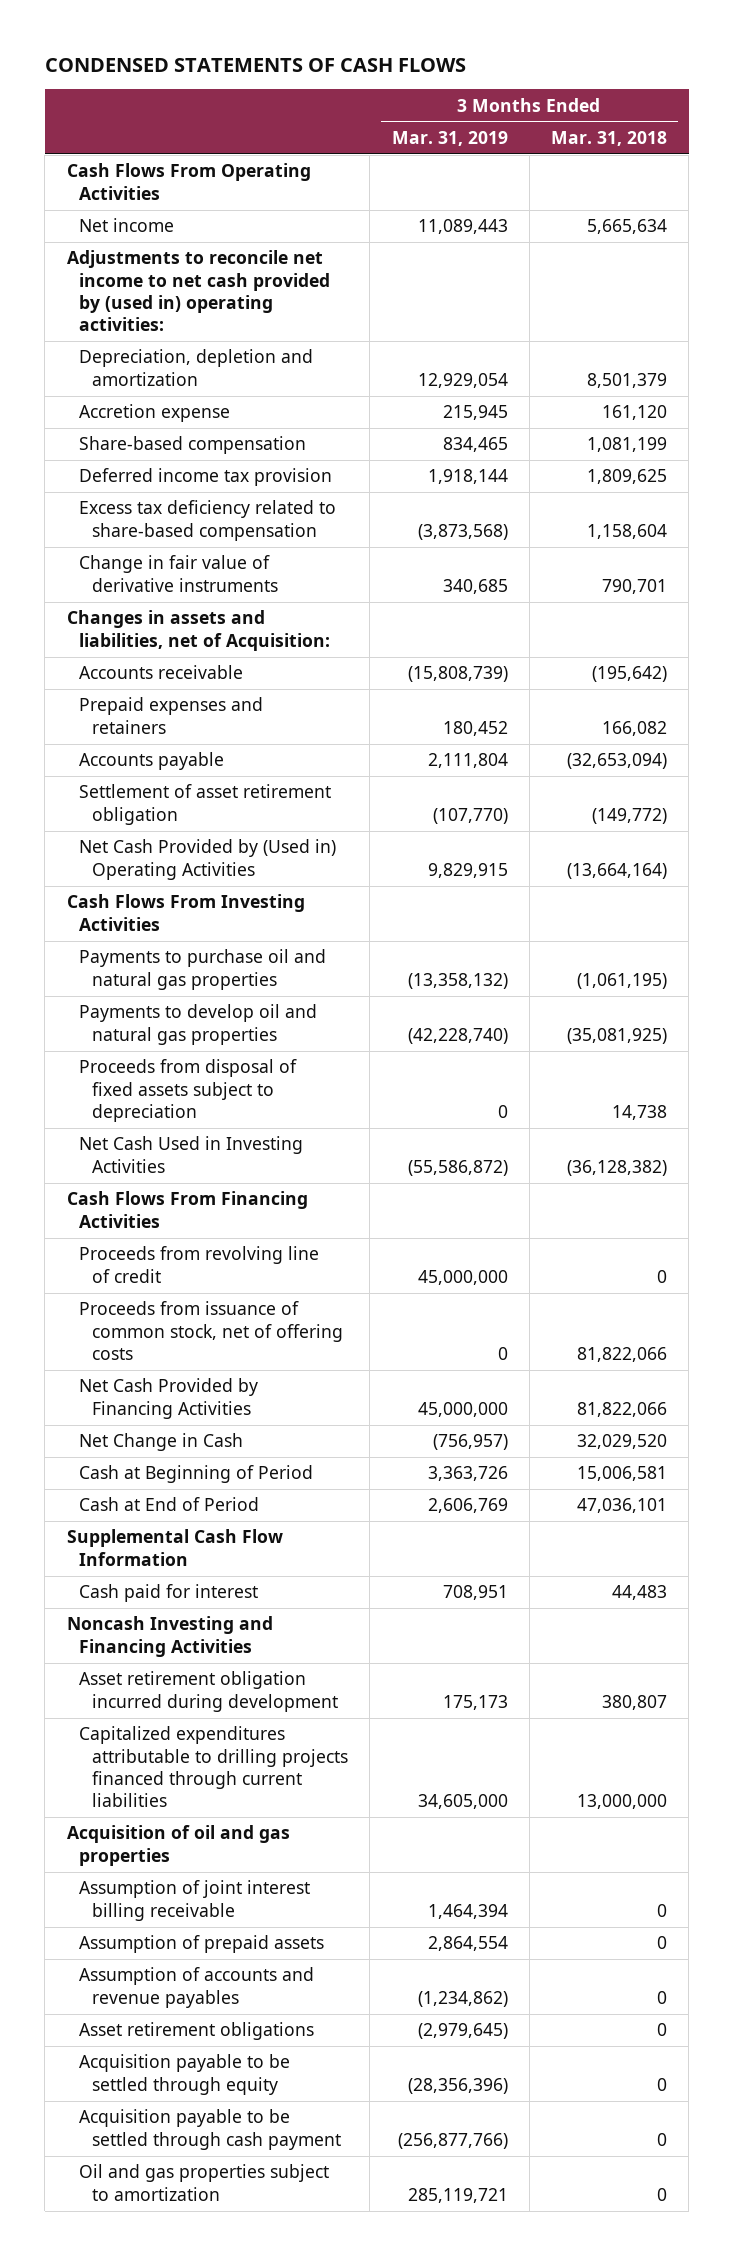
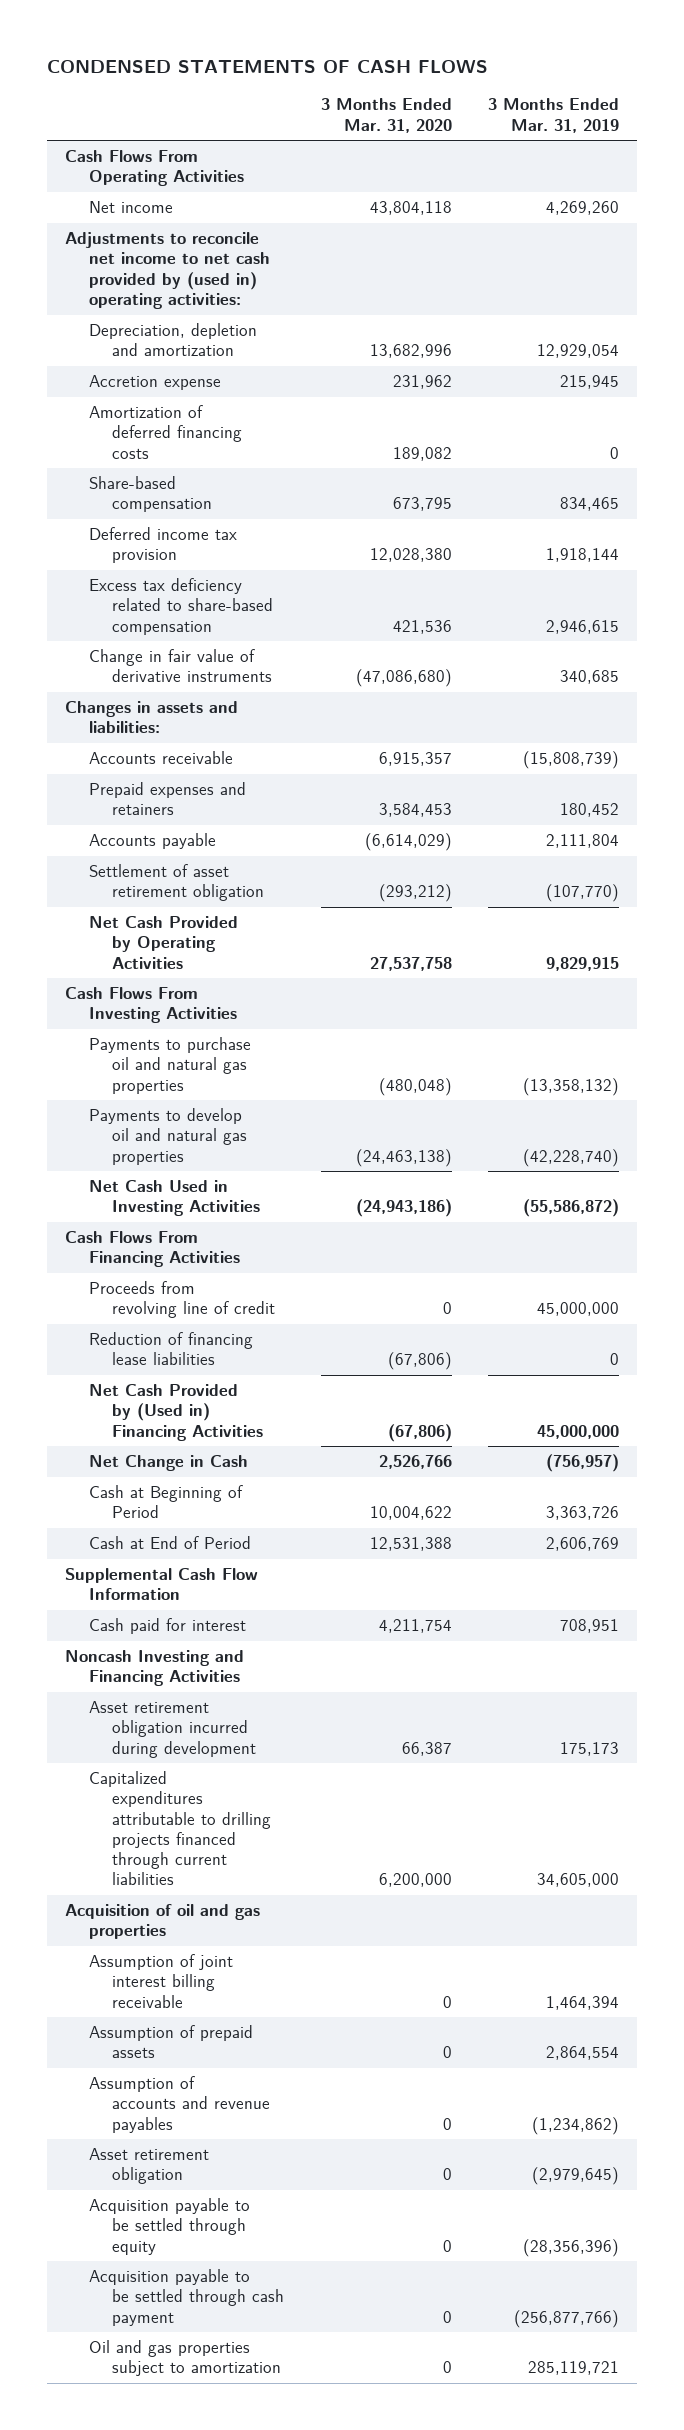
- | 3 Months Ended Mar. 31, 2019 | 3 Months Ended Mar. 31, 2018
+ | 3 Months Ended Mar. 31, 2020 | 3 Months Ended Mar. 31, 2019
- Net income | 11,089,443 | 5,665,634
+ Net income | 43,804,118 | 4,269,260
+ Amortization of deferred financing costs | 189,082 | 0
- Excess tax deficiency related to share-based compensation | (3,873,568) | 1,158,604
+ Excess tax deficiency related to share-based compensation | 421,536 | 2,946,615
- Changes in assets and liabilities, net of Acquisition:
+ Changes in assets and liabilities:
- Net Cash Provided by (Used in) Operating Activities | 9,829,915 | (13,664,164)
+ Net Cash Provided by Operating Activities | 27,537,758 | 9,829,915
- Proceeds from disposal of fixed assets subject to depreciation | 0 | 14,738
- Proceeds from issuance of common stock, net of offering costs | 0 | 81,822,066
- Net Cash Provided by Financing Activities | 45,000,000 | 81,822,066
+ Reduction of financing lease liabilities | (67,806) | 0
+ Net Cash Provided by (Used in) Financing Activities | (67,806) | 45,000,000
- Asset retirement obligations | (2,979,645) | 0
+ Asset retirement obligation | 0 | (2,979,645)

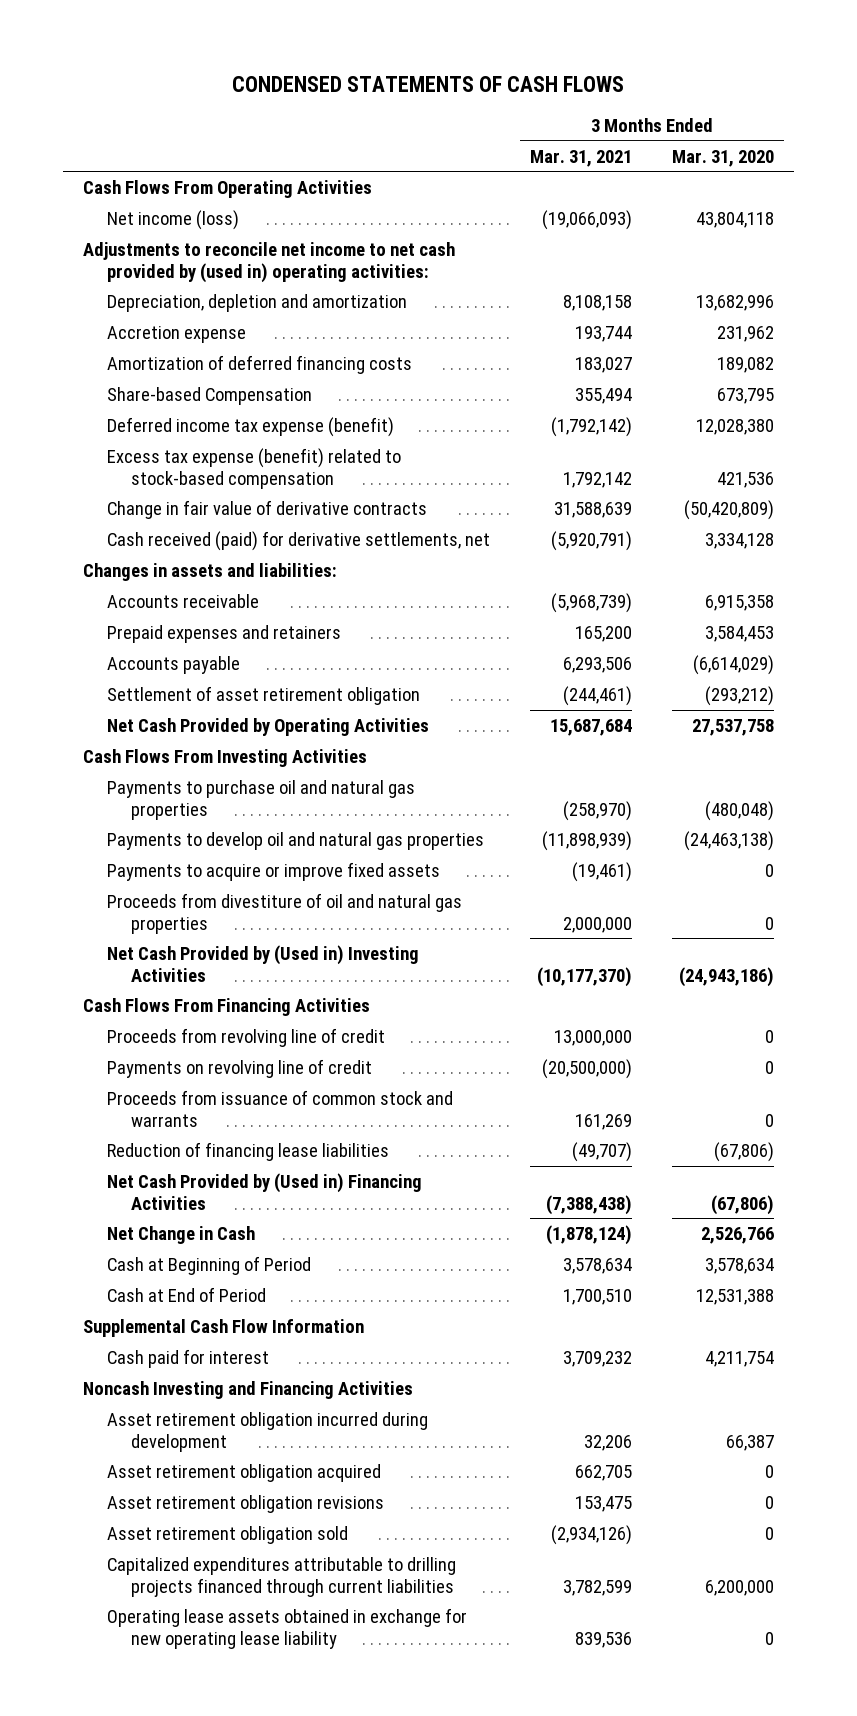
- | 3 Months Ended Mar. 31, 2020 | 3 Months Ended Mar. 31, 2019
+ | 3 Months Ended Mar. 31, 2021 | 3 Months Ended Mar. 31, 2020
- Net income | 43,804,118 | 4,269,260
+ Net income (loss) | (19,066,093) | 43,804,118
- Share-based compensation | 673,795 | 834,465
- Deferred income tax provision | 12,028,380 | 1,918,144
- Excess tax deficiency related to share-based compensation | 421,536 | 2,946,615
- Change in fair value of derivative instruments | (47,086,680) | 340,685
+ Share-based Compensation | 355,494 | 673,795
+ Deferred income tax expense (benefit) | (1,792,142) | 12,028,380
+ Excess tax expense (benefit) related to stock-based compensation | 1,792,142 | 421,536
+ Change in fair value of derivative contracts | 31,588,639 | (50,420,809)
+ Cash received (paid) for derivative settlements, net | (5,920,791) | 3,334,128
- Accounts receivable | 6,915,357 | (15,808,739)
+ Accounts receivable | (5,968,739) | 6,915,358
- Net Cash Used in Investing Activities | (24,943,186) | (55,586,872)
+ Payments to acquire or improve fixed assets | (19,461) | 0
+ Proceeds from divestiture of oil and natural gas properties | 2,000,000 | 0
+ Net Cash Provided by (Used in) Investing Activities | (10,177,370) | (24,943,186)
+ Payments on revolving line of credit | (20,500,000) | 0
+ Proceeds from issuance of common stock and warrants | 161,269 | 0
- Cash at Beginning of Period | 10,004,622 | 3,363,726
+ Cash at Beginning of Period | 3,578,634 | 3,578,634
+ Asset retirement obligation acquired | 662,705 | 0
+ Asset retirement obligation revisions | 153,475 | 0
+ Asset retirement obligation sold | (2,934,126) | 0
- Acquisition of oil and gas properties
- Assumption of joint interest billing receivable | 0 | 1,464,394
- Assumption of prepaid assets | 0 | 2,864,554
- Assumption of accounts and revenue payables | 0 | (1,234,862)
- Asset retirement obligation | 0 | (2,979,645)
- Acquisition payable to be settled through equity | 0 | (28,356,396)
- Acquisition payable to be settled through cash payment | 0 | (256,877,766)
- Oil and gas properties subject to amortization | 0 | 285,119,721
+ Operating lease assets obtained in exchange for new operating lease liability | 839,536 | 0

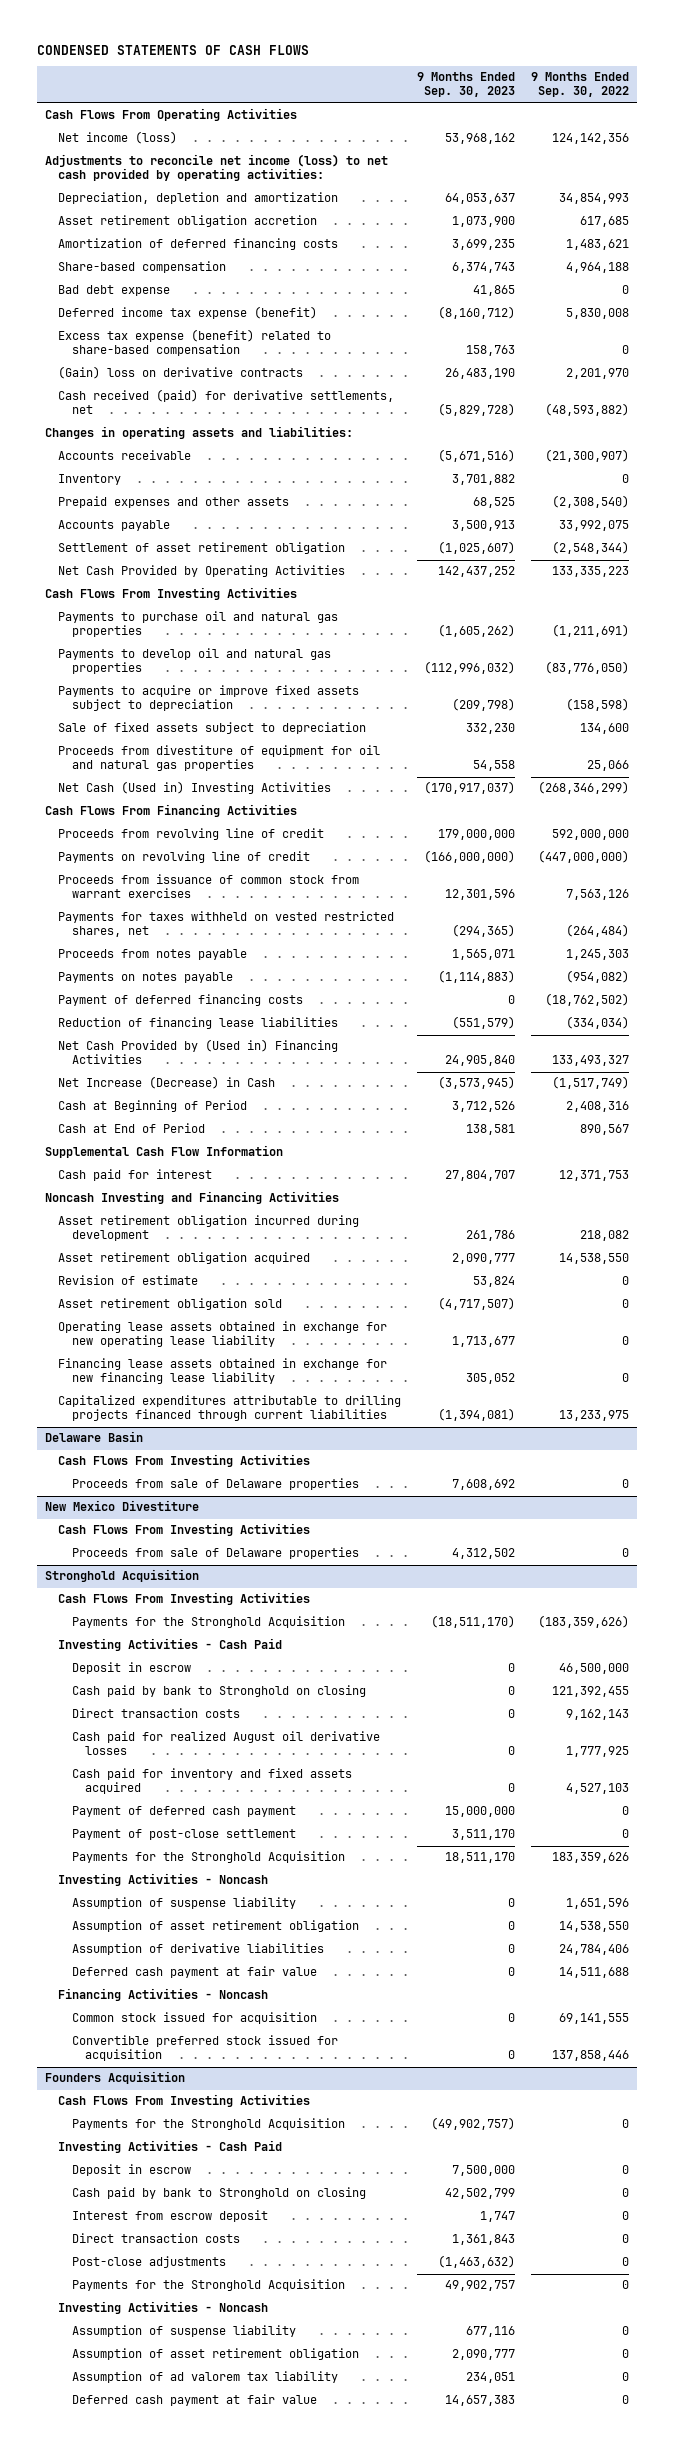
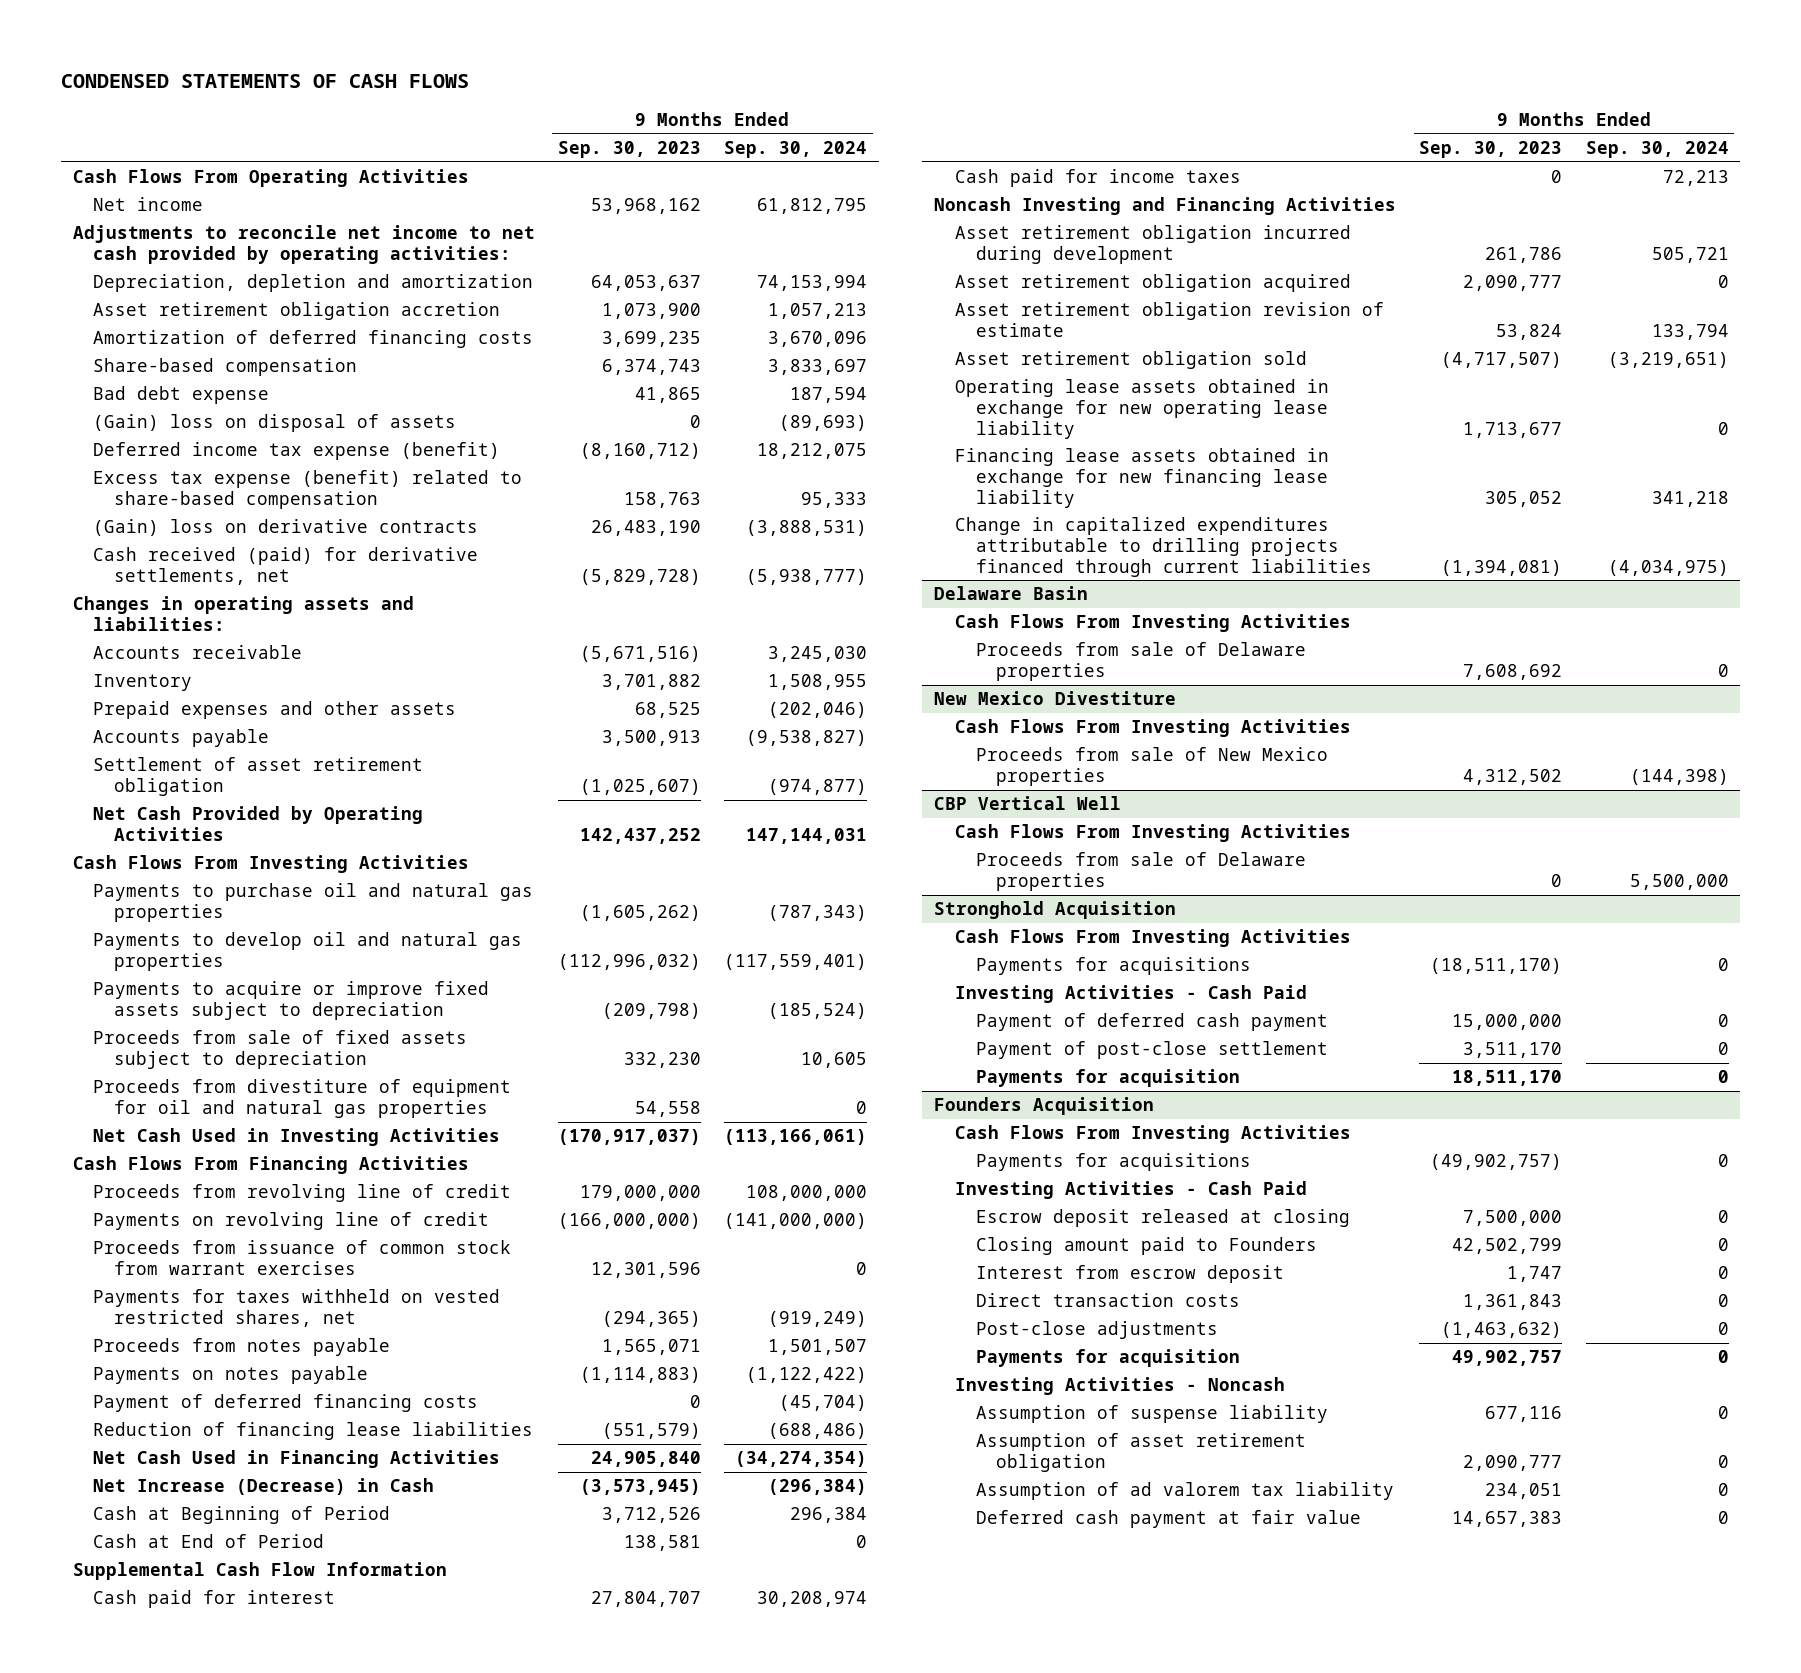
- | 9 Months Ended Sep. 30, 2023 | 9 Months Ended Sep. 30, 2022
+ | 9 Months Ended Sep. 30, 2023 | 9 Months Ended Sep. 30, 2024
- Net income (loss) | 53,968,162 | 124,142,356
- Adjustments to reconcile net income (loss) to net cash provided by operating activities:
+ Net income | 53,968,162 | 61,812,795
+ Adjustments to reconcile net income to net cash provided by operating activities:
+ (Gain) loss on disposal of assets | 0 | (89,693)
- Sale of fixed assets subject to depreciation | 332,230 | 134,600
+ Proceeds from sale of fixed assets subject to depreciation | 332,230 | 10,605
- Net Cash (Used in) Investing Activities | (170,917,037) | (268,346,299)
+ Net Cash Used in Investing Activities | (170,917,037) | (113,166,061)
- Net Cash Provided by (Used in) Financing Activities | 24,905,840 | 133,493,327
+ Net Cash Used in Financing Activities | 24,905,840 | (34,274,354)
+ Cash paid for income taxes | 0 | 72,213
- Revision of estimate | 53,824 | 0
+ Asset retirement obligation revision of estimate | 53,824 | 133,794
- Capitalized expenditures attributable to drilling projects financed through current liabilities | (1,394,081) | 13,233,975
+ Change in capitalized expenditures attributable to drilling projects financed through current liabilities | (1,394,081) | (4,034,975)
@ New Mexico Divestiture
- Proceeds from sale of Delaware properties | 4,312,502 | 0
+ Proceeds from sale of New Mexico properties | 4,312,502 | (144,398)
+ CBP Vertical Well
+ Cash Flows From Investing Activities
+ Proceeds from sale of Delaware properties | 0 | 5,500,000
@ Stronghold Acquisition
- Payments for the Stronghold Acquisition | (18,511,170) | (183,359,626)
+ Payments for acquisitions | (18,511,170) | 0
- Deposit in escrow | 0 | 46,500,000
- Cash paid by bank to Stronghold on closing | 0 | 121,392,455
- Direct transaction costs | 0 | 9,162,143
- Cash paid for realized August oil derivative losses | 0 | 1,777,925
- Cash paid for inventory and fixed assets acquired | 0 | 4,527,103
- Payments for the Stronghold Acquisition | 18,511,170 | 183,359,626
- Investing Activities - Noncash
- Assumption of suspense liability | 0 | 1,651,596
- Assumption of asset retirement obligation | 0 | 14,538,550
- Assumption of derivative liabilities | 0 | 24,784,406
- Deferred cash payment at fair value | 0 | 14,511,688
- Financing Activities - Noncash
- Common stock issued for acquisition | 0 | 69,141,555
- Convertible preferred stock issued for acquisition | 0 | 137,858,446
+ Payments for acquisition | 18,511,170 | 0
@ Founders Acquisition
- Payments for the Stronghold Acquisition | (49,902,757) | 0
+ Payments for acquisitions | (49,902,757) | 0
- Deposit in escrow | 7,500,000 | 0
- Cash paid by bank to Stronghold on closing | 42,502,799 | 0
+ Escrow deposit released at closing | 7,500,000 | 0
+ Closing amount paid to Founders | 42,502,799 | 0
- Payments for the Stronghold Acquisition | 49,902,757 | 0
+ Payments for acquisition | 49,902,757 | 0

